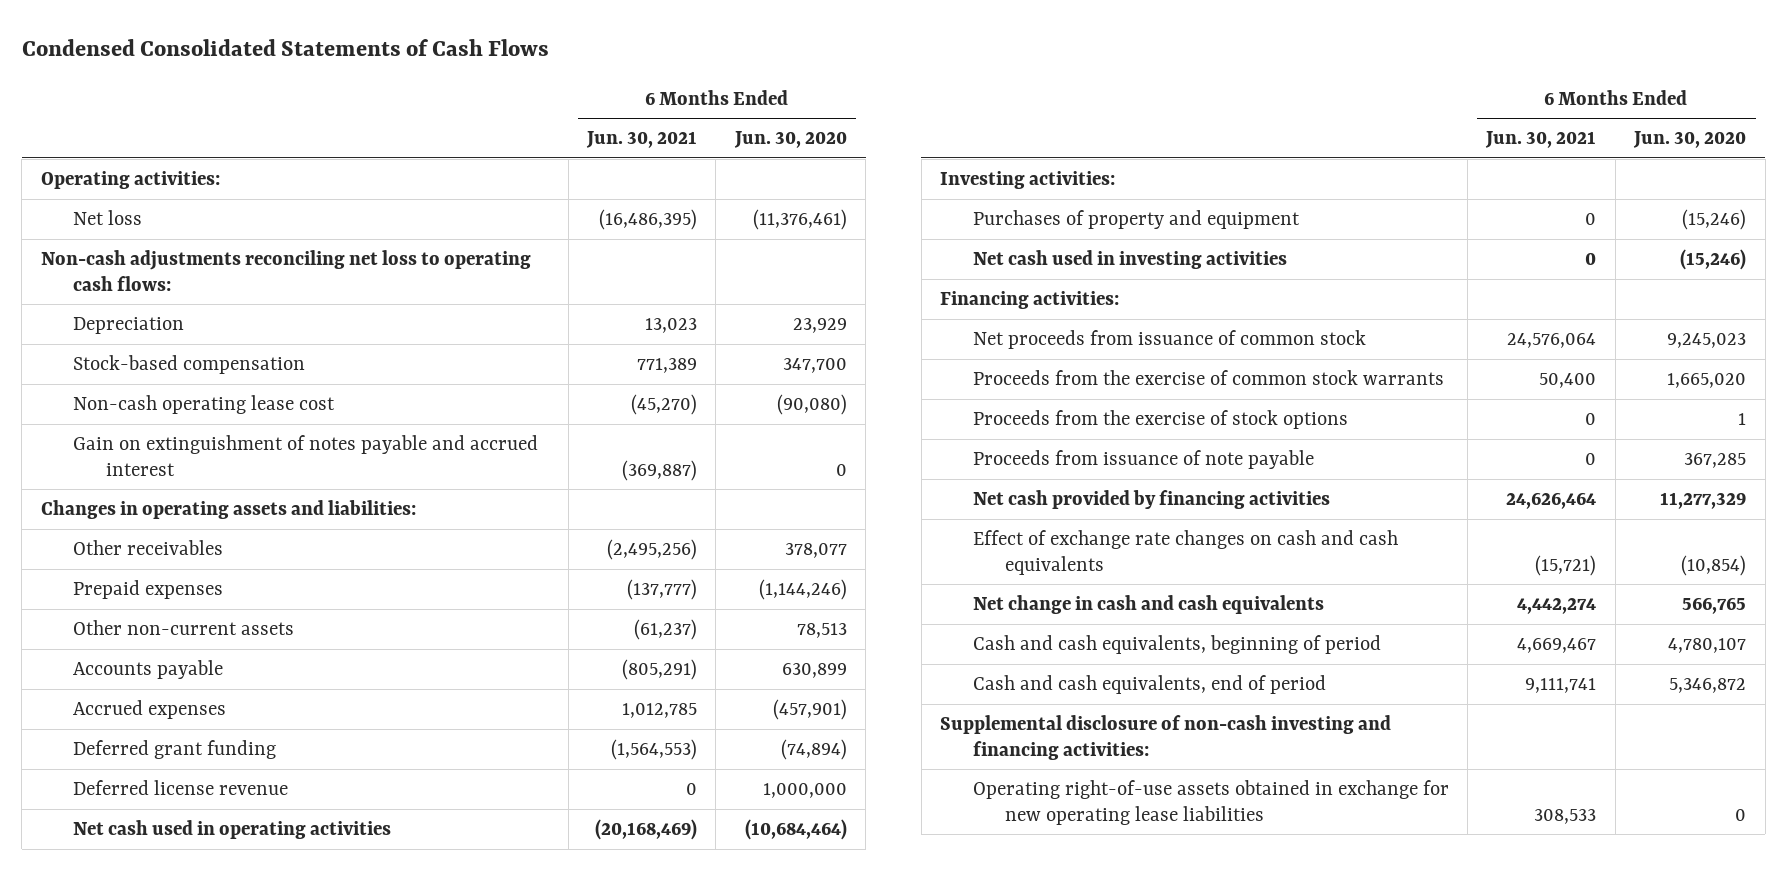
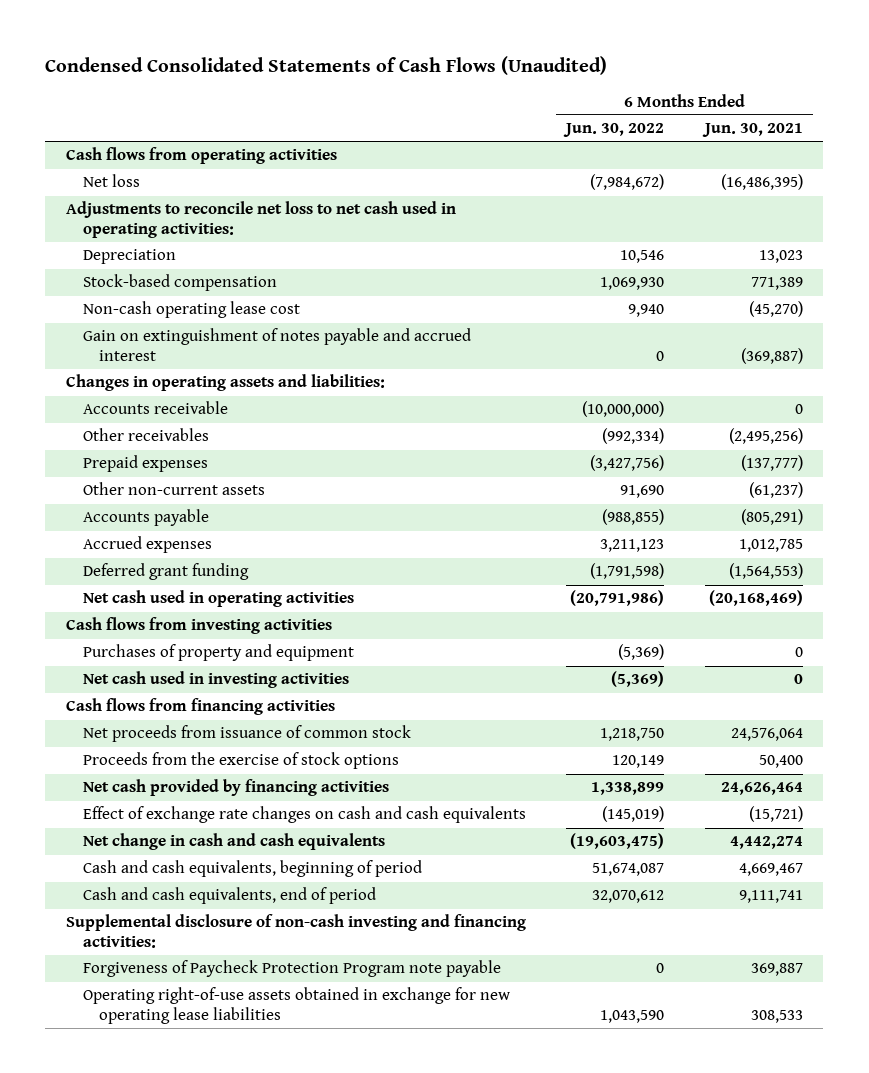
- Condensed Consolidated Statements of Cash Flows
+ Condensed Consolidated Statements of Cash Flows (Unaudited)
- | 6 Months Ended Jun. 30, 2021 | 6 Months Ended Jun. 30, 2020
+ | 6 Months Ended Jun. 30, 2022 | 6 Months Ended Jun. 30, 2021
- Operating activities:
+ Cash flows from operating activities
- Non-cash adjustments reconciling net loss to operating cash flows:
+ Adjustments to reconcile net loss to net cash used in operating activities:
+ Accounts receivable | (10,000,000) | 0
- Deferred license revenue | 0 | 1,000,000
- Investing activities:
+ Cash flows from investing activities
- Financing activities:
+ Cash flows from financing activities
- Proceeds from the exercise of common stock warrants | 50,400 | 1,665,020
- Proceeds from the exercise of stock options | 0 | 1
- Proceeds from issuance of note payable | 0 | 367,285
+ Proceeds from the exercise of stock options | 120,149 | 50,400
+ Forgiveness of Paycheck Protection Program note payable | 0 | 369,887

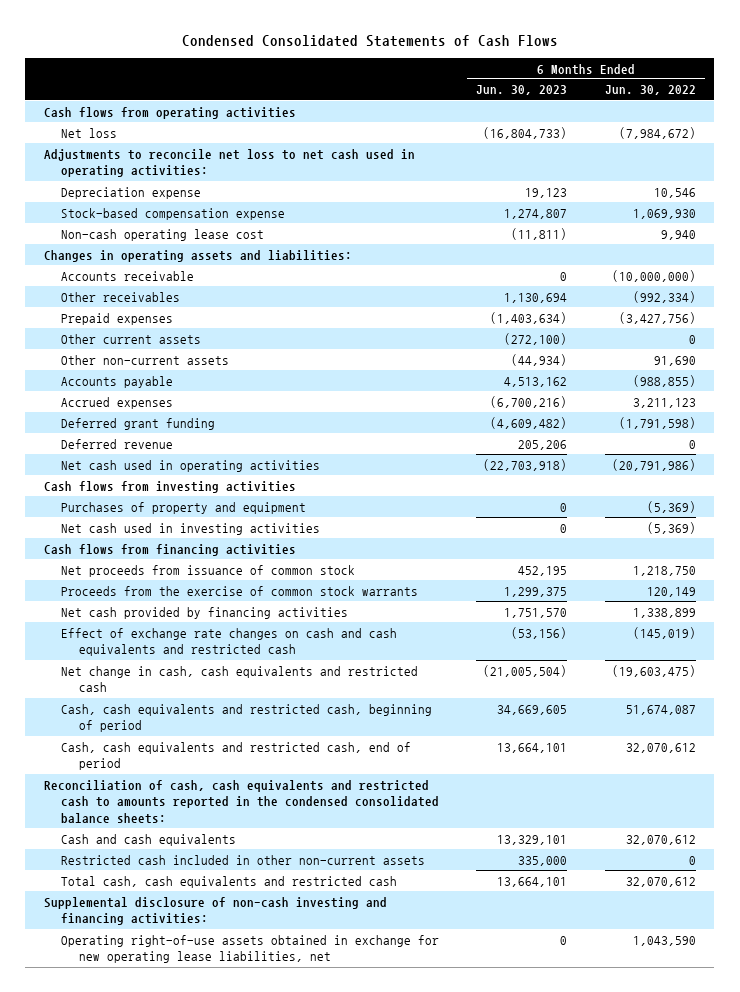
- Condensed Consolidated Statements of Cash Flows (Unaudited)
+ Condensed Consolidated Statements of Cash Flows
- | 6 Months Ended Jun. 30, 2022 | 6 Months Ended Jun. 30, 2021
+ | 6 Months Ended Jun. 30, 2023 | 6 Months Ended Jun. 30, 2022
- Depreciation | 10,546 | 13,023
- Stock-based compensation | 1,069,930 | 771,389
+ Depreciation expense | 19,123 | 10,546
+ Stock-based compensation expense | 1,274,807 | 1,069,930
- Gain on extinguishment of notes payable and accrued interest | 0 | (369,887)
+ Other current assets | (272,100) | 0
+ Deferred revenue | 205,206 | 0
- Proceeds from the exercise of stock options | 120,149 | 50,400
+ Proceeds from the exercise of common stock warrants | 1,299,375 | 120,149
- Effect of exchange rate changes on cash and cash equivalents | (145,019) | (15,721)
- Net change in cash and cash equivalents | (19,603,475) | 4,442,274
- Cash and cash equivalents, beginning of period | 51,674,087 | 4,669,467
- Cash and cash equivalents, end of period | 32,070,612 | 9,111,741
+ Effect of exchange rate changes on cash and cash equivalents and restricted cash | (53,156) | (145,019)
+ Net change in cash, cash equivalents and restricted cash | (21,005,504) | (19,603,475)
+ Cash, cash equivalents and restricted cash, beginning of period | 34,669,605 | 51,674,087
+ Cash, cash equivalents and restricted cash, end of period | 13,664,101 | 32,070,612
+ Reconciliation of cash, cash equivalents and restricted cash to amounts reported in the condensed consolidated balance sheets:
+ Cash and cash equivalents | 13,329,101 | 32,070,612
+ Restricted cash included in other non-current assets | 335,000 | 0
+ Total cash, cash equivalents and restricted cash | 13,664,101 | 32,070,612
- Forgiveness of Paycheck Protection Program note payable | 0 | 369,887
- Operating right-of-use assets obtained in exchange for new operating lease liabilities | 1,043,590 | 308,533
+ Operating right-of-use assets obtained in exchange for new operating lease liabilities, net | 0 | 1,043,590

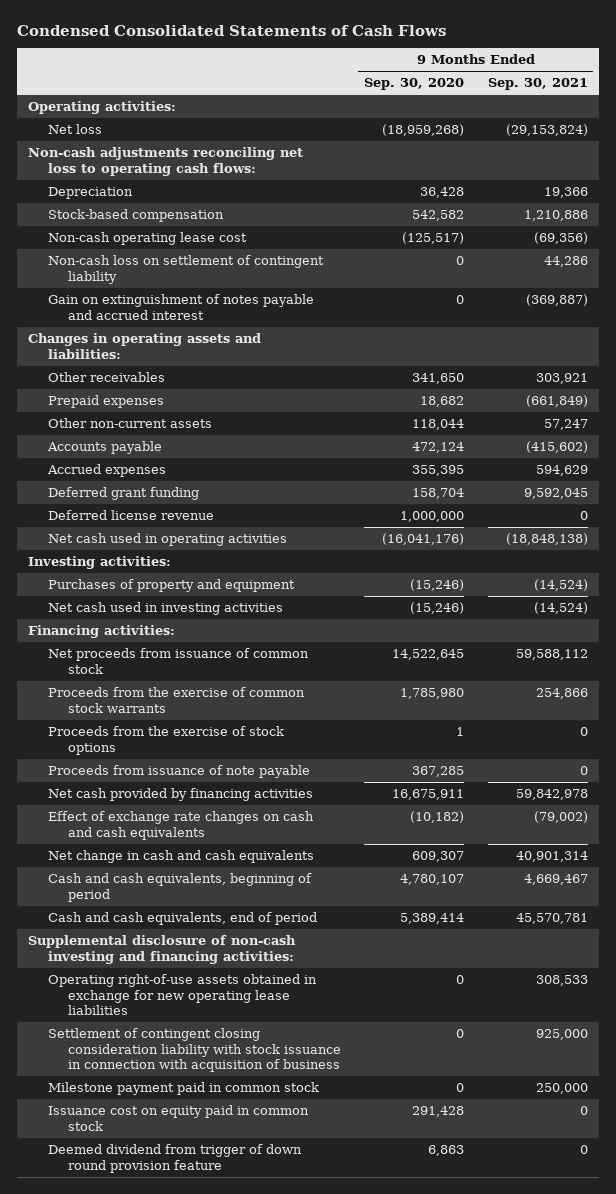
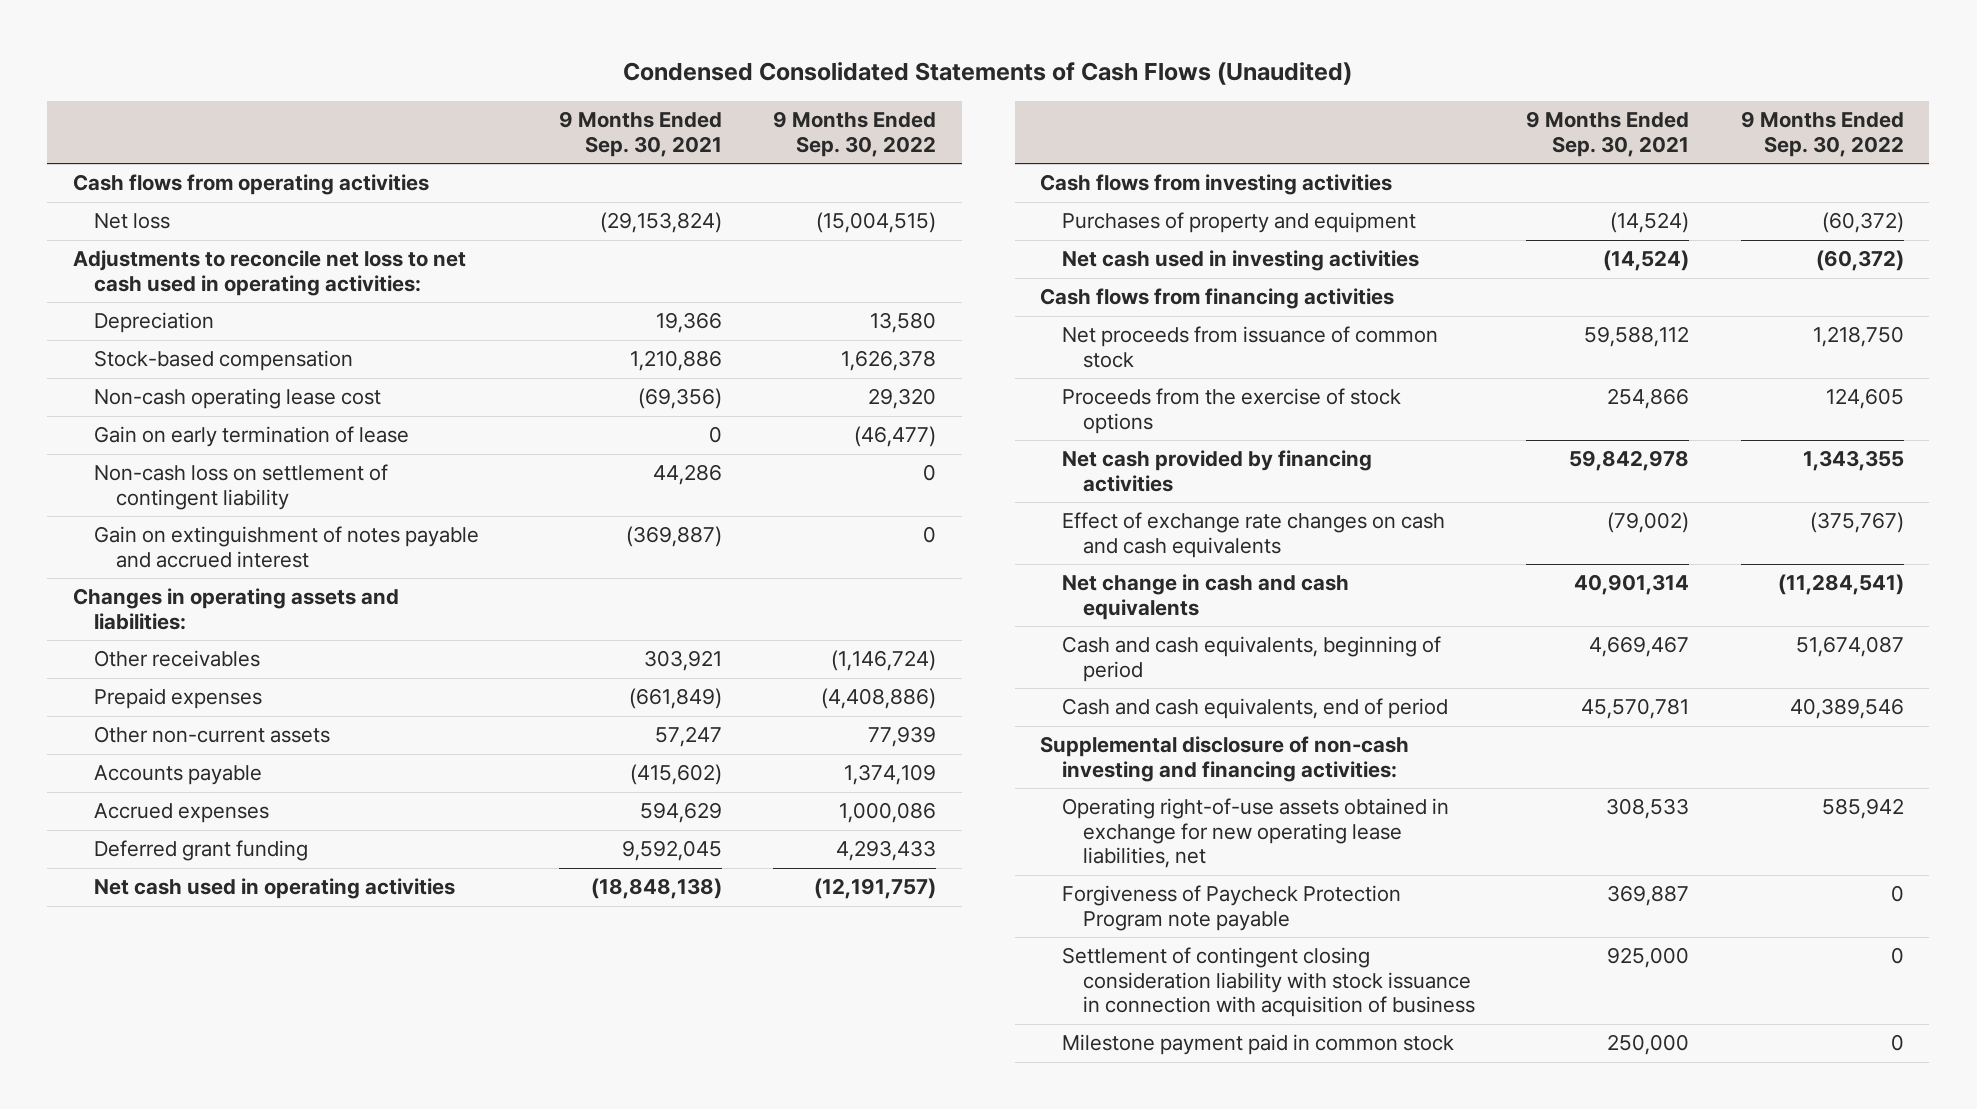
- Condensed Consolidated Statements of Cash Flows
+ Condensed Consolidated Statements of Cash Flows (Unaudited)
- | 9 Months Ended Sep. 30, 2020 | 9 Months Ended Sep. 30, 2021
+ | 9 Months Ended Sep. 30, 2021 | 9 Months Ended Sep. 30, 2022
- Operating activities:
+ Cash flows from operating activities
- Non-cash adjustments reconciling net loss to operating cash flows:
+ Adjustments to reconcile net loss to net cash used in operating activities:
+ Gain on early termination of lease | 0 | (46,477)
- Deferred license revenue | 1,000,000 | 0
- Investing activities:
+ Cash flows from investing activities
- Financing activities:
+ Cash flows from financing activities
- Proceeds from the exercise of common stock warrants | 1,785,980 | 254,866
- Proceeds from the exercise of stock options | 1 | 0
- Proceeds from issuance of note payable | 367,285 | 0
+ Proceeds from the exercise of stock options | 254,866 | 124,605
- Operating right-of-use assets obtained in exchange for new operating lease liabilities | 0 | 308,533
+ Operating right-of-use assets obtained in exchange for new operating lease liabilities, net | 308,533 | 585,942
+ Forgiveness of Paycheck Protection Program note payable | 369,887 | 0
- Issuance cost on equity paid in common stock | 291,428 | 0
- Deemed dividend from trigger of down round provision feature | 6,863 | 0

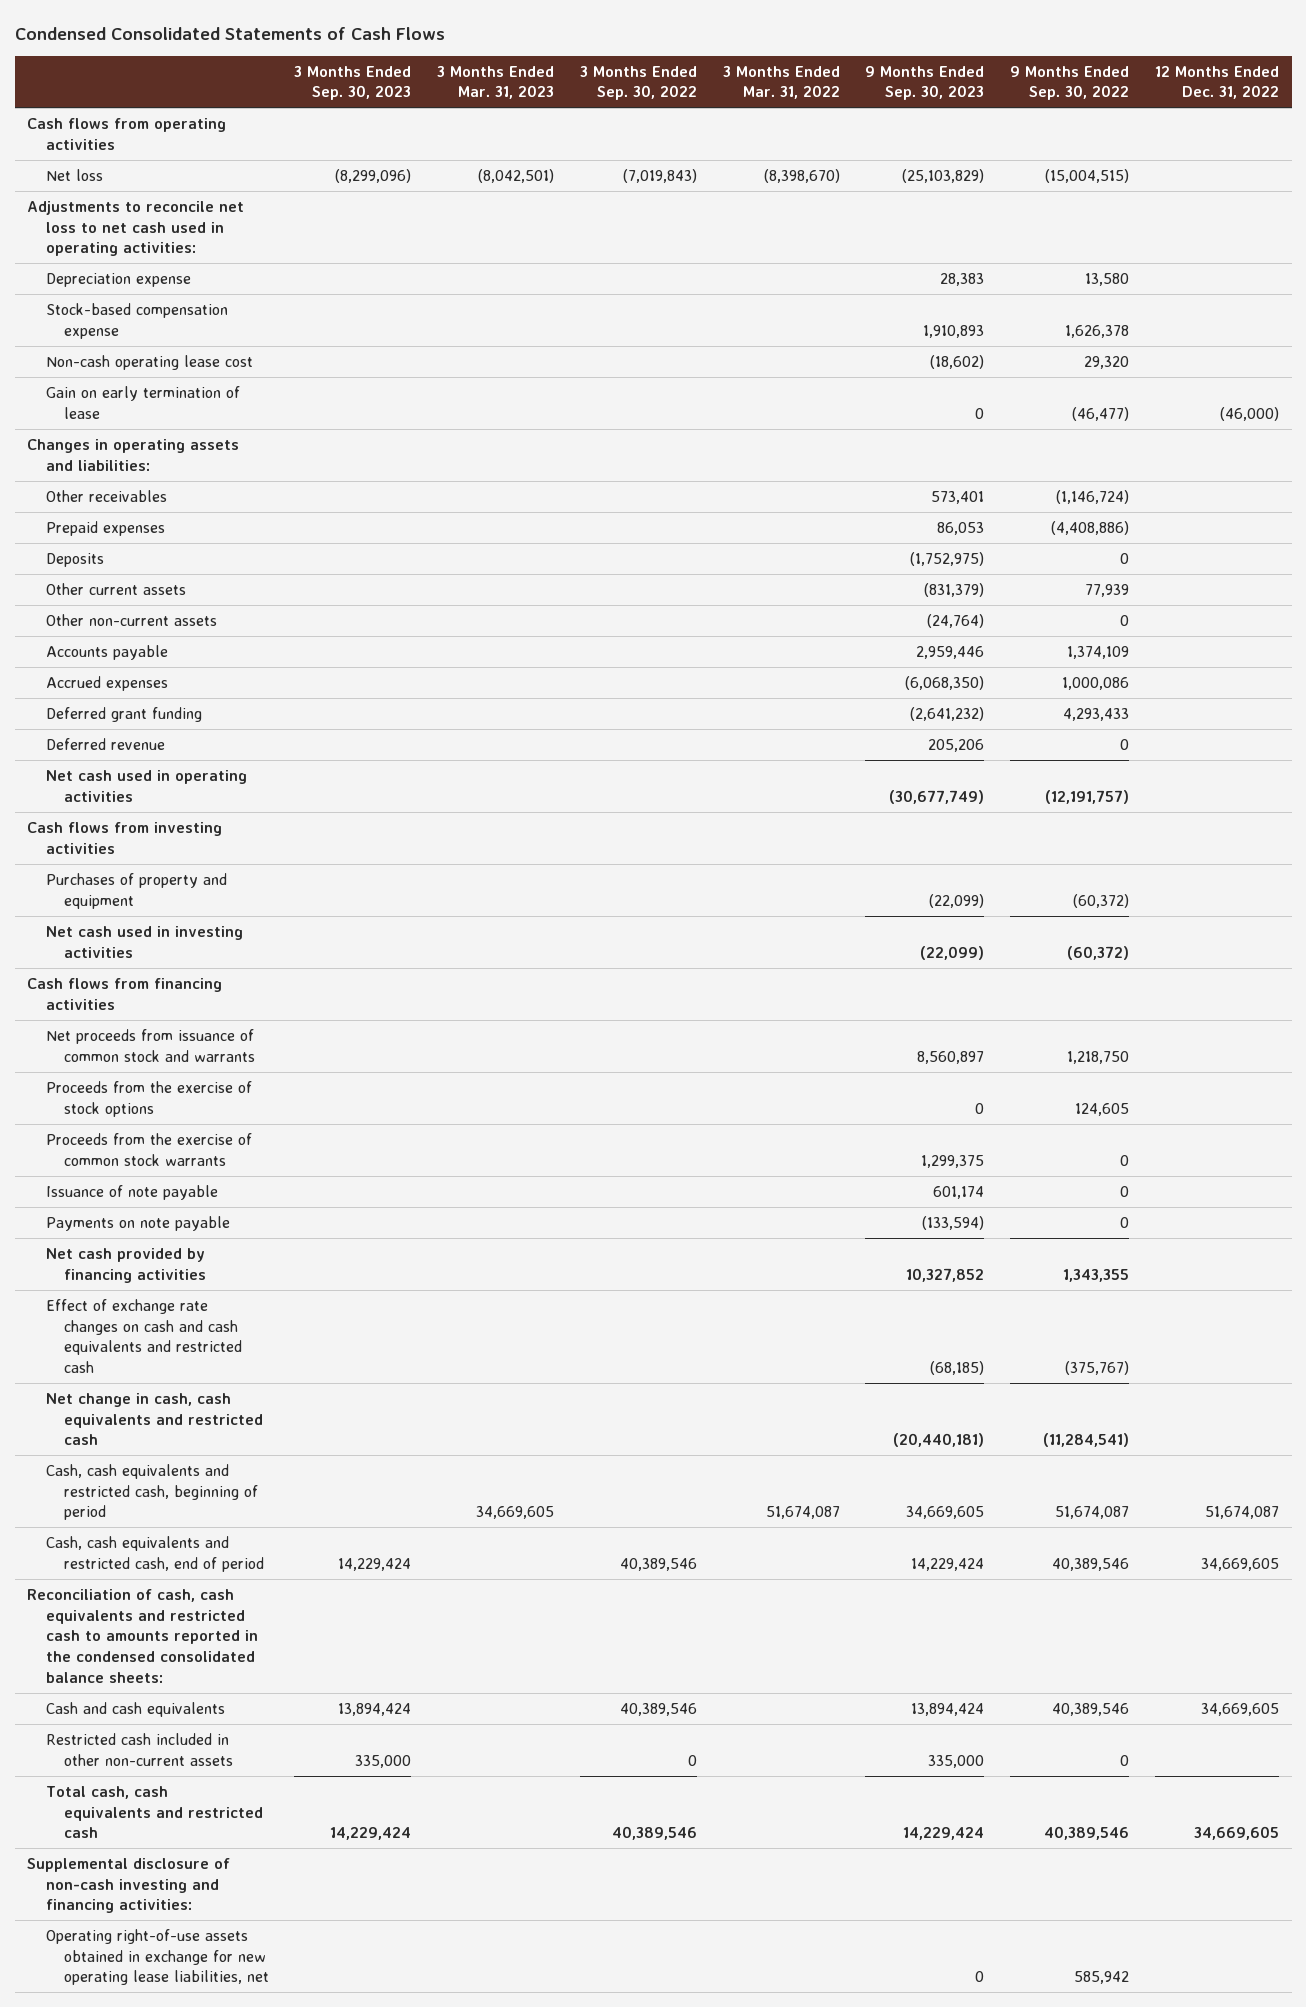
- Condensed Consolidated Statements of Cash Flows (Unaudited)
+ Condensed Consolidated Statements of Cash Flows
- | 9 Months Ended Sep. 30, 2021 | 9 Months Ended Sep. 30, 2022
+ | 3 Months Ended Sep. 30, 2023 | 3 Months Ended Mar. 31, 2023 | 3 Months Ended Sep. 30, 2022 | 3 Months Ended Mar. 31, 2022 | 9 Months Ended Sep. 30, 2023 | 9 Months Ended Sep. 30, 2022 | 12 Months Ended Dec. 31, 2022
- Depreciation | 19,366 | 13,580
- Stock-based compensation | 1,210,886 | 1,626,378
+ Depreciation expense | | | | | 28,383 | 13,580 |
+ Stock-based compensation expense | | | | | 1,910,893 | 1,626,378 |
- Non-cash loss on settlement of contingent liability | 44,286 | 0
- Gain on extinguishment of notes payable and accrued interest | (369,887) | 0
- Other non-current assets | 57,247 | 77,939
+ Deposits | | | | | (1,752,975) | 0 |
+ Other current assets | | | | | (831,379) | 77,939 |
+ Other non-current assets | | | | | (24,764) | 0 |
+ Deferred revenue | | | | | 205,206 | 0 |
- Net proceeds from issuance of common stock | 59,588,112 | 1,218,750
+ Net proceeds from issuance of common stock and warrants | | | | | 8,560,897 | 1,218,750 |
+ Proceeds from the exercise of common stock warrants | | | | | 1,299,375 | 0 |
+ Issuance of note payable | | | | | 601,174 | 0 |
+ Payments on note payable | | | | | (133,594) | 0 |
- Effect of exchange rate changes on cash and cash equivalents | (79,002) | (375,767)
- Net change in cash and cash equivalents | 40,901,314 | (11,284,541)
- Cash and cash equivalents, beginning of period | 4,669,467 | 51,674,087
- Cash and cash equivalents, end of period | 45,570,781 | 40,389,546
+ Effect of exchange rate changes on cash and cash equivalents and restricted cash | | | | | (68,185) | (375,767) |
+ Net change in cash, cash equivalents and restricted cash | | | | | (20,440,181) | (11,284,541) |
+ Cash, cash equivalents and restricted cash, beginning of period | | 34,669,605 | | 51,674,087 | 34,669,605 | 51,674,087 | 51,674,087
+ Cash, cash equivalents and restricted cash, end of period | 14,229,424 | | 40,389,546 | | 14,229,424 | 40,389,546 | 34,669,605
+ Reconciliation of cash, cash equivalents and restricted cash to amounts reported in the condensed consolidated balance sheets:
+ Cash and cash equivalents | 13,894,424 | | 40,389,546 | | 13,894,424 | 40,389,546 | 34,669,605
+ Restricted cash included in other non-current assets | 335,000 | | 0 | | 335,000 | 0 |
+ Total cash, cash equivalents and restricted cash | 14,229,424 | | 40,389,546 | | 14,229,424 | 40,389,546 | 34,669,605
- Forgiveness of Paycheck Protection Program note payable | 369,887 | 0
- Settlement of contingent closing consideration liability with stock issuance in connection with acquisition of business | 925,000 | 0
- Milestone payment paid in common stock | 250,000 | 0

